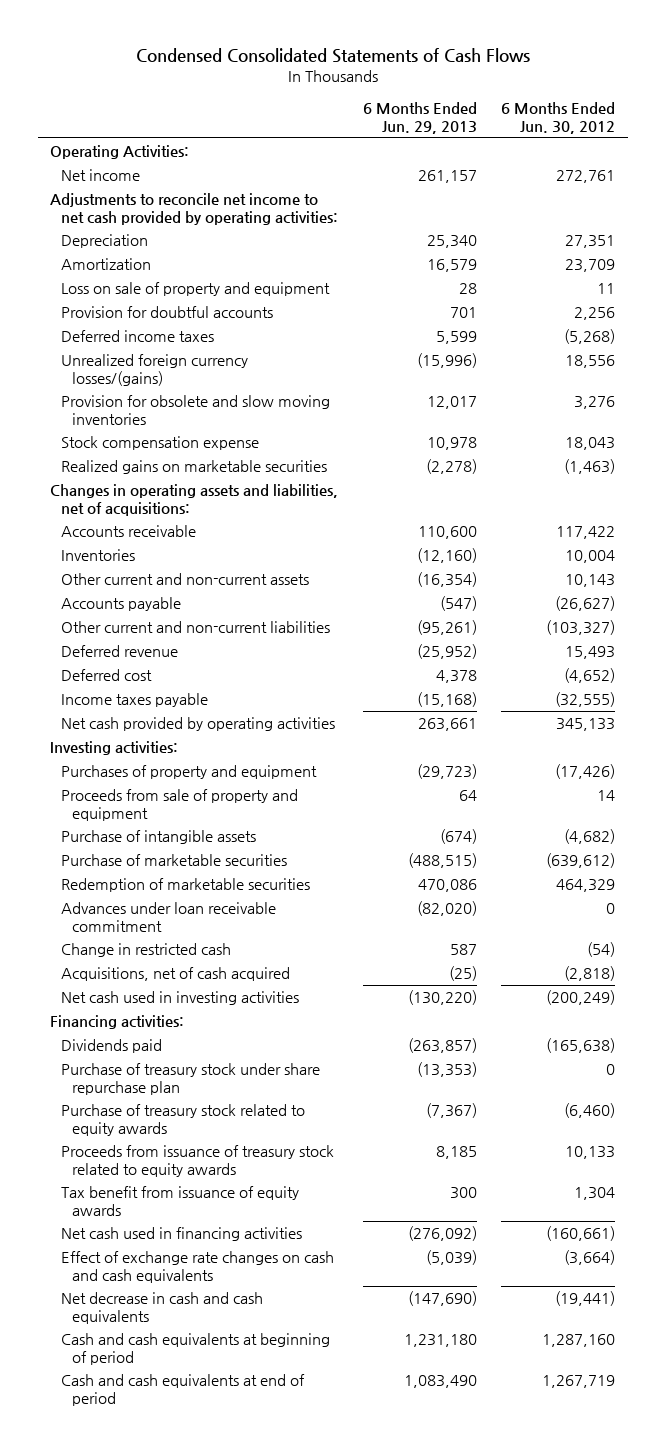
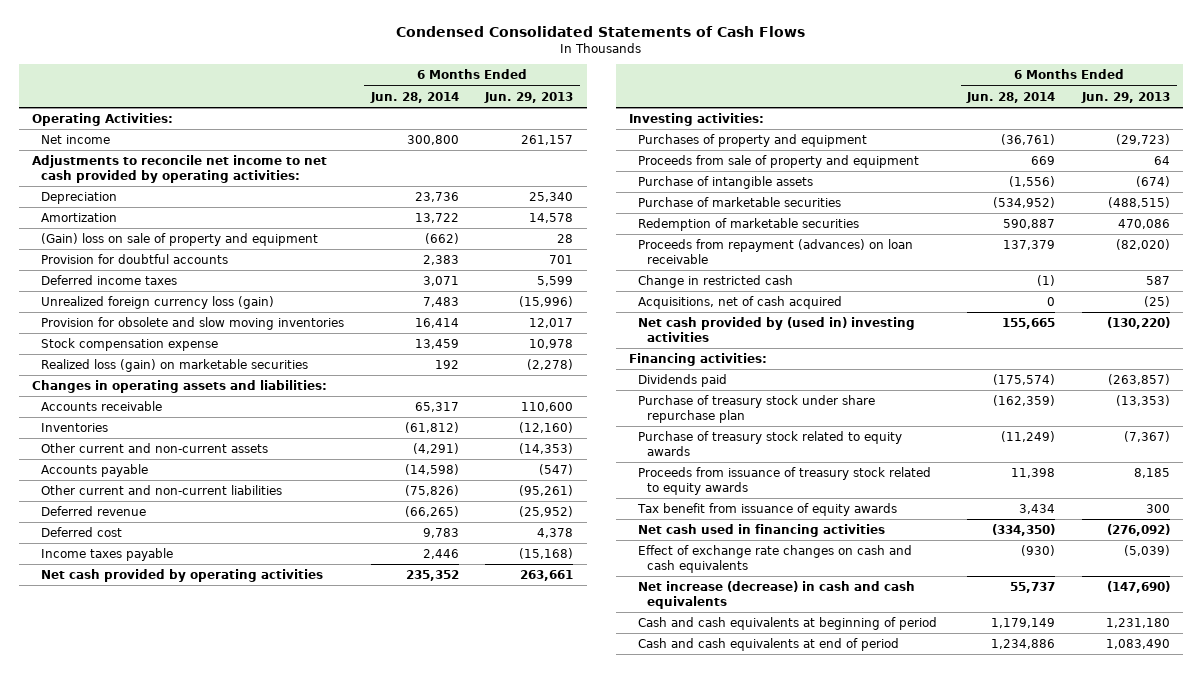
- | 6 Months Ended Jun. 29, 2013 | 6 Months Ended Jun. 30, 2012
+ | 6 Months Ended Jun. 28, 2014 | 6 Months Ended Jun. 29, 2013
- Amortization | 16,579 | 23,709
- Loss on sale of property and equipment | 28 | 11
+ Amortization | 13,722 | 14,578
+ (Gain) loss on sale of property and equipment | (662) | 28
- Unrealized foreign currency losses/(gains) | (15,996) | 18,556
+ Unrealized foreign currency loss (gain) | 7,483 | (15,996)
- Realized gains on marketable securities | (2,278) | (1,463)
- Changes in operating assets and liabilities, net of acquisitions:
+ Realized loss (gain) on marketable securities | 192 | (2,278)
+ Changes in operating assets and liabilities:
- Other current and non-current assets | (16,354) | 10,143
+ Other current and non-current assets | (4,291) | (14,353)
- Advances under loan receivable commitment | (82,020) | 0
+ Proceeds from repayment (advances) on loan receivable | 137,379 | (82,020)
- Net cash used in investing activities | (130,220) | (200,249)
+ Net cash provided by (used in) investing activities | 155,665 | (130,220)
- Net decrease in cash and cash equivalents | (147,690) | (19,441)
+ Net increase (decrease) in cash and cash equivalents | 55,737 | (147,690)

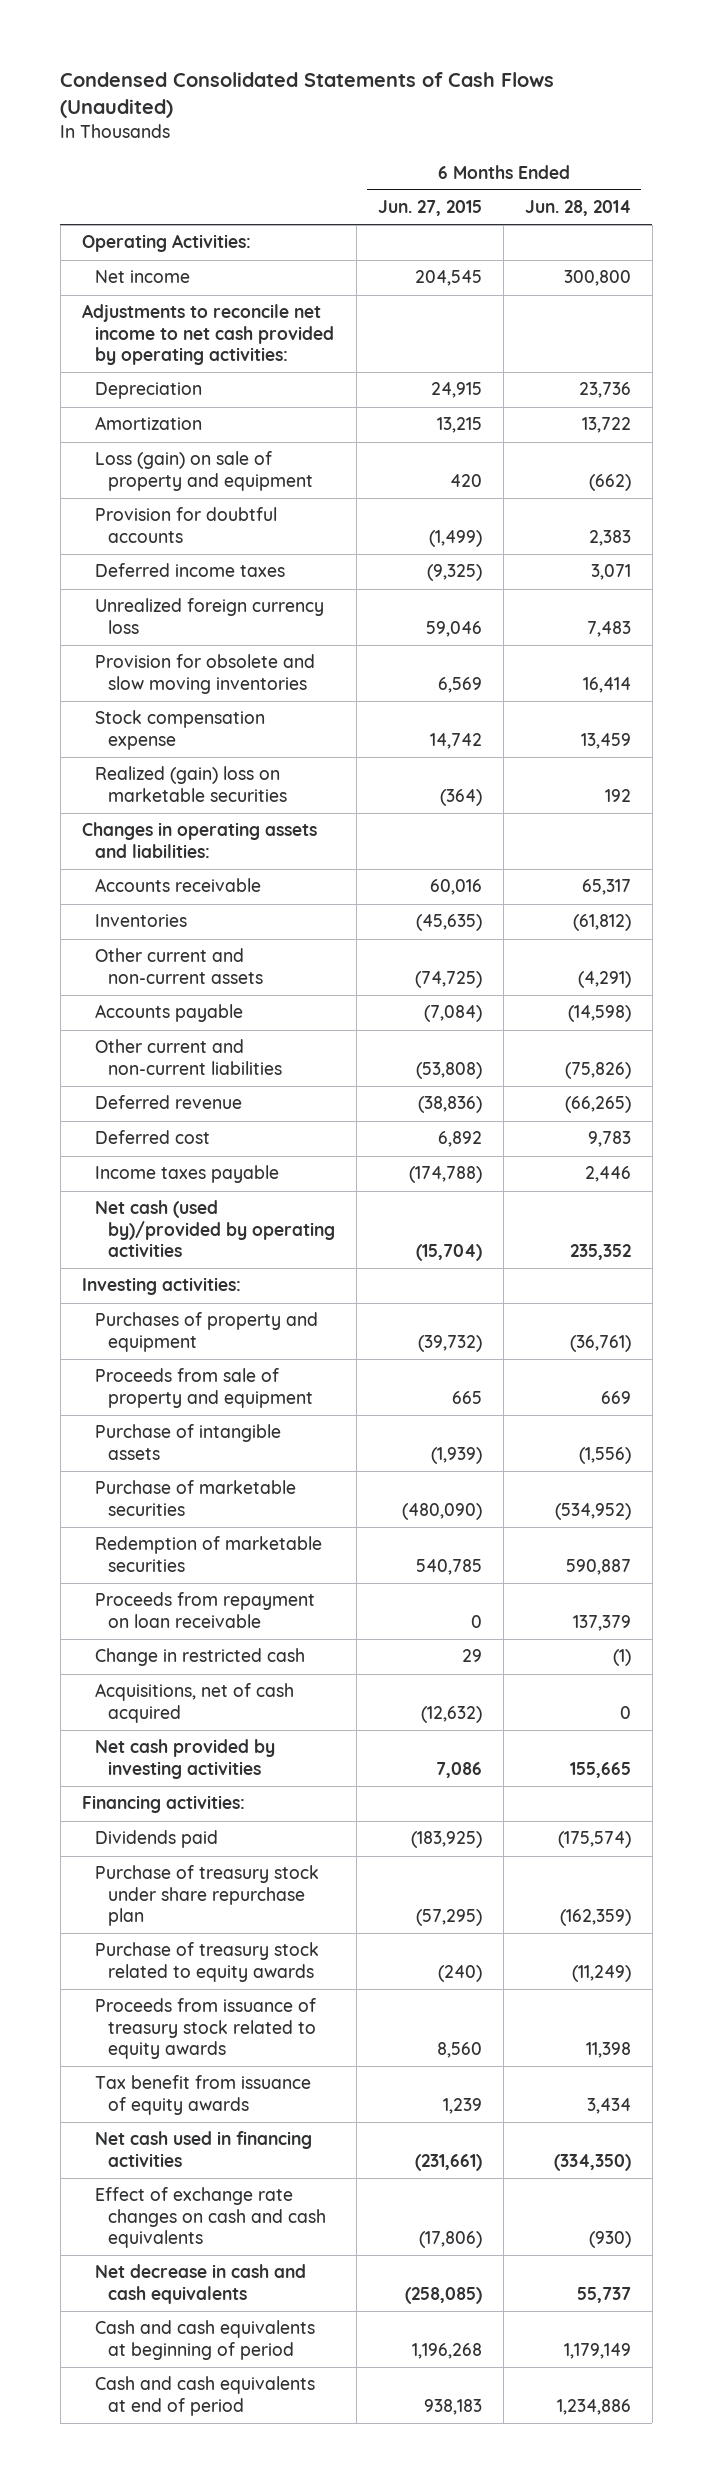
- Condensed Consolidated Statements of Cash Flows
+ Condensed Consolidated Statements of Cash Flows (Unaudited)
- | 6 Months Ended Jun. 28, 2014 | 6 Months Ended Jun. 29, 2013
+ | 6 Months Ended Jun. 27, 2015 | 6 Months Ended Jun. 28, 2014
- (Gain) loss on sale of property and equipment | (662) | 28
+ Loss (gain) on sale of property and equipment | 420 | (662)
- Unrealized foreign currency loss (gain) | 7,483 | (15,996)
+ Unrealized foreign currency loss | 59,046 | 7,483
- Realized loss (gain) on marketable securities | 192 | (2,278)
+ Realized (gain) loss on marketable securities | (364) | 192
- Net cash provided by operating activities | 235,352 | 263,661
+ Net cash (used by)/provided by operating activities | (15,704) | 235,352
- Proceeds from repayment (advances) on loan receivable | 137,379 | (82,020)
+ Proceeds from repayment on loan receivable | 0 | 137,379
- Net cash provided by (used in) investing activities | 155,665 | (130,220)
+ Net cash provided by investing activities | 7,086 | 155,665
- Net increase (decrease) in cash and cash equivalents | 55,737 | (147,690)
+ Net decrease in cash and cash equivalents | (258,085) | 55,737

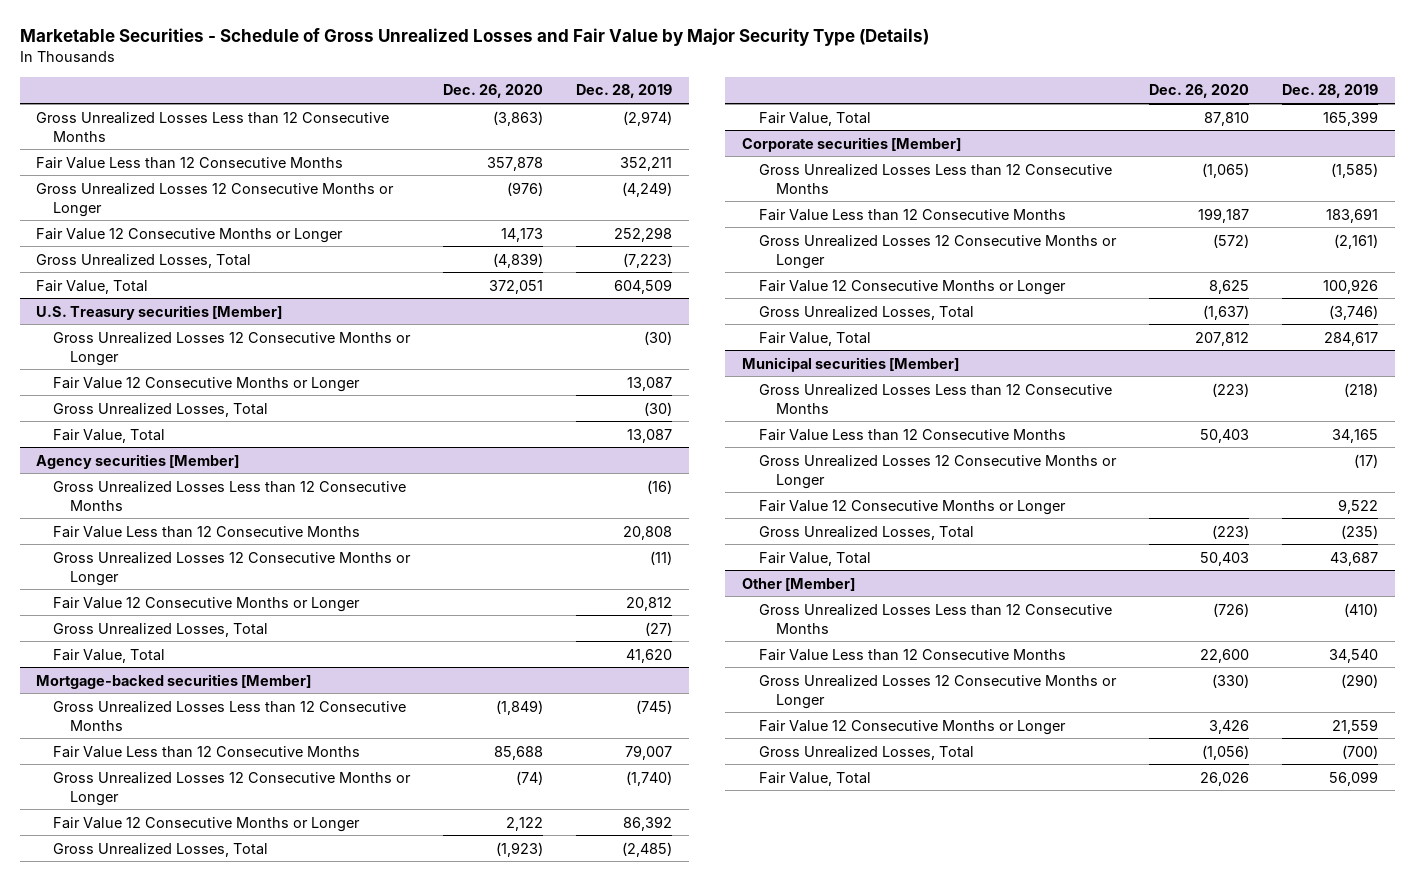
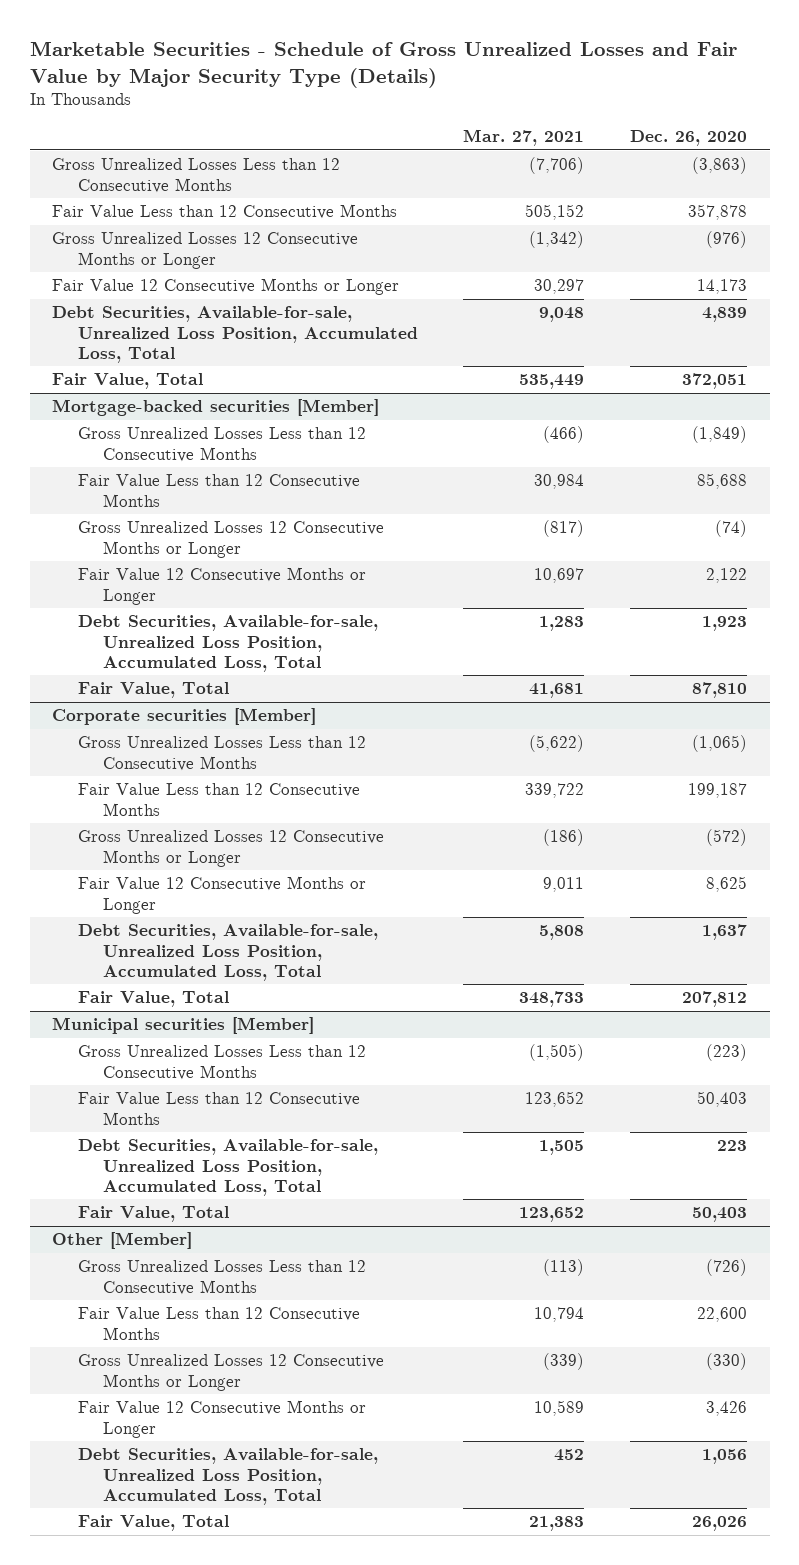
- | Dec. 26, 2020 | Dec. 28, 2019
+ | Mar. 27, 2021 | Dec. 26, 2020
- Gross Unrealized Losses, Total | (4,839) | (7,223)
+ Debt Securities, Available-for-sale, Unrealized Loss Position, Accumulated Loss, Total | 9,048 | 4,839
- U.S. Treasury securities [Member]
- Gross Unrealized Losses 12 Consecutive Months or Longer | | (30)
- Fair Value 12 Consecutive Months or Longer | | 13,087
- Gross Unrealized Losses, Total | | (30)
- Fair Value, Total | | 13,087
- Agency securities [Member]
- Gross Unrealized Losses Less than 12 Consecutive Months | | (16)
- Fair Value Less than 12 Consecutive Months | | 20,808
- Gross Unrealized Losses 12 Consecutive Months or Longer | | (11)
- Fair Value 12 Consecutive Months or Longer | | 20,812
- Gross Unrealized Losses, Total | | (27)
- Fair Value, Total | | 41,620
@ Mortgage-backed securities [Member]
- Gross Unrealized Losses, Total | (1,923) | (2,485)
+ Debt Securities, Available-for-sale, Unrealized Loss Position, Accumulated Loss, Total | 1,283 | 1,923
@ Corporate securities [Member]
- Gross Unrealized Losses, Total | (1,637) | (3,746)
+ Debt Securities, Available-for-sale, Unrealized Loss Position, Accumulated Loss, Total | 5,808 | 1,637
@ Municipal securities [Member]
- Gross Unrealized Losses 12 Consecutive Months or Longer | | (17)
- Fair Value 12 Consecutive Months or Longer | | 9,522
- Gross Unrealized Losses, Total | (223) | (235)
+ Debt Securities, Available-for-sale, Unrealized Loss Position, Accumulated Loss, Total | 1,505 | 223
@ Other [Member]
- Gross Unrealized Losses, Total | (1,056) | (700)
+ Debt Securities, Available-for-sale, Unrealized Loss Position, Accumulated Loss, Total | 452 | 1,056

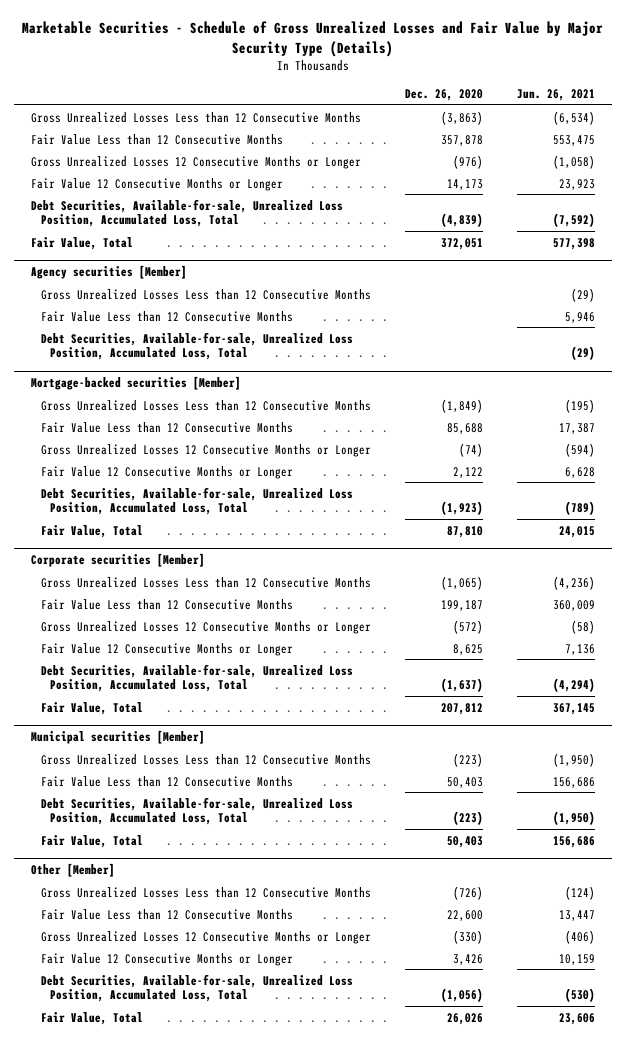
- | Mar. 27, 2021 | Dec. 26, 2020
+ | Dec. 26, 2020 | Jun. 26, 2021
- Debt Securities, Available-for-sale, Unrealized Loss Position, Accumulated Loss, Total | 9,048 | 4,839
+ Debt Securities, Available-for-sale, Unrealized Loss Position, Accumulated Loss, Total | (4,839) | (7,592)
+ Agency securities [Member]
+ Gross Unrealized Losses Less than 12 Consecutive Months | | (29)
+ Fair Value Less than 12 Consecutive Months | | 5,946
+ Debt Securities, Available-for-sale, Unrealized Loss Position, Accumulated Loss, Total | | (29)
@ Mortgage-backed securities [Member]
- Debt Securities, Available-for-sale, Unrealized Loss Position, Accumulated Loss, Total | 1,283 | 1,923
+ Debt Securities, Available-for-sale, Unrealized Loss Position, Accumulated Loss, Total | (1,923) | (789)
@ Corporate securities [Member]
- Debt Securities, Available-for-sale, Unrealized Loss Position, Accumulated Loss, Total | 5,808 | 1,637
+ Debt Securities, Available-for-sale, Unrealized Loss Position, Accumulated Loss, Total | (1,637) | (4,294)
@ Municipal securities [Member]
- Debt Securities, Available-for-sale, Unrealized Loss Position, Accumulated Loss, Total | 1,505 | 223
+ Debt Securities, Available-for-sale, Unrealized Loss Position, Accumulated Loss, Total | (223) | (1,950)
@ Other [Member]
- Debt Securities, Available-for-sale, Unrealized Loss Position, Accumulated Loss, Total | 452 | 1,056
+ Debt Securities, Available-for-sale, Unrealized Loss Position, Accumulated Loss, Total | (1,056) | (530)

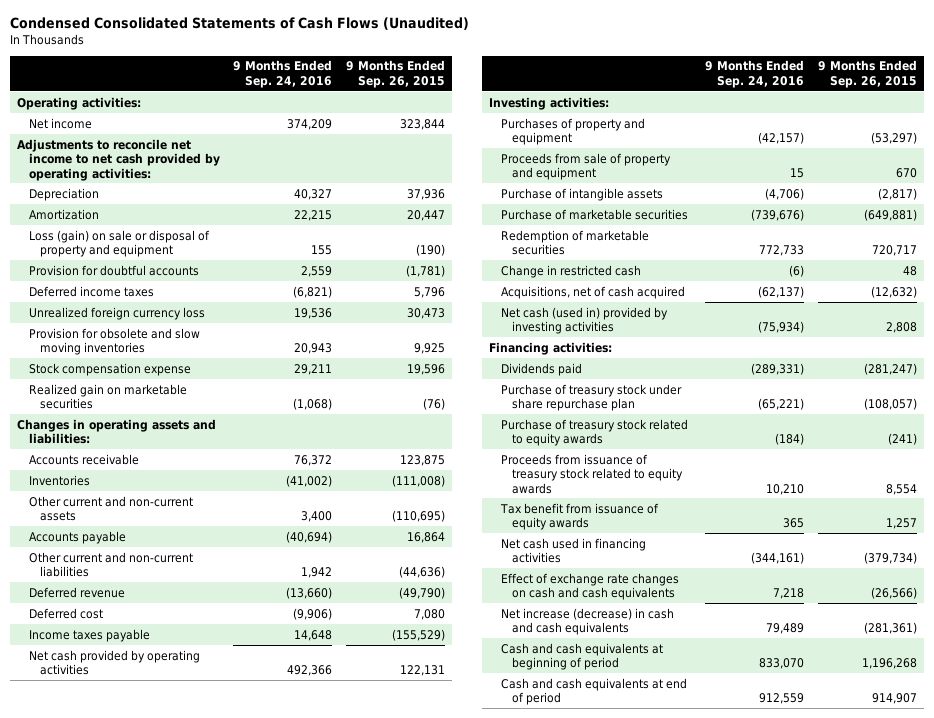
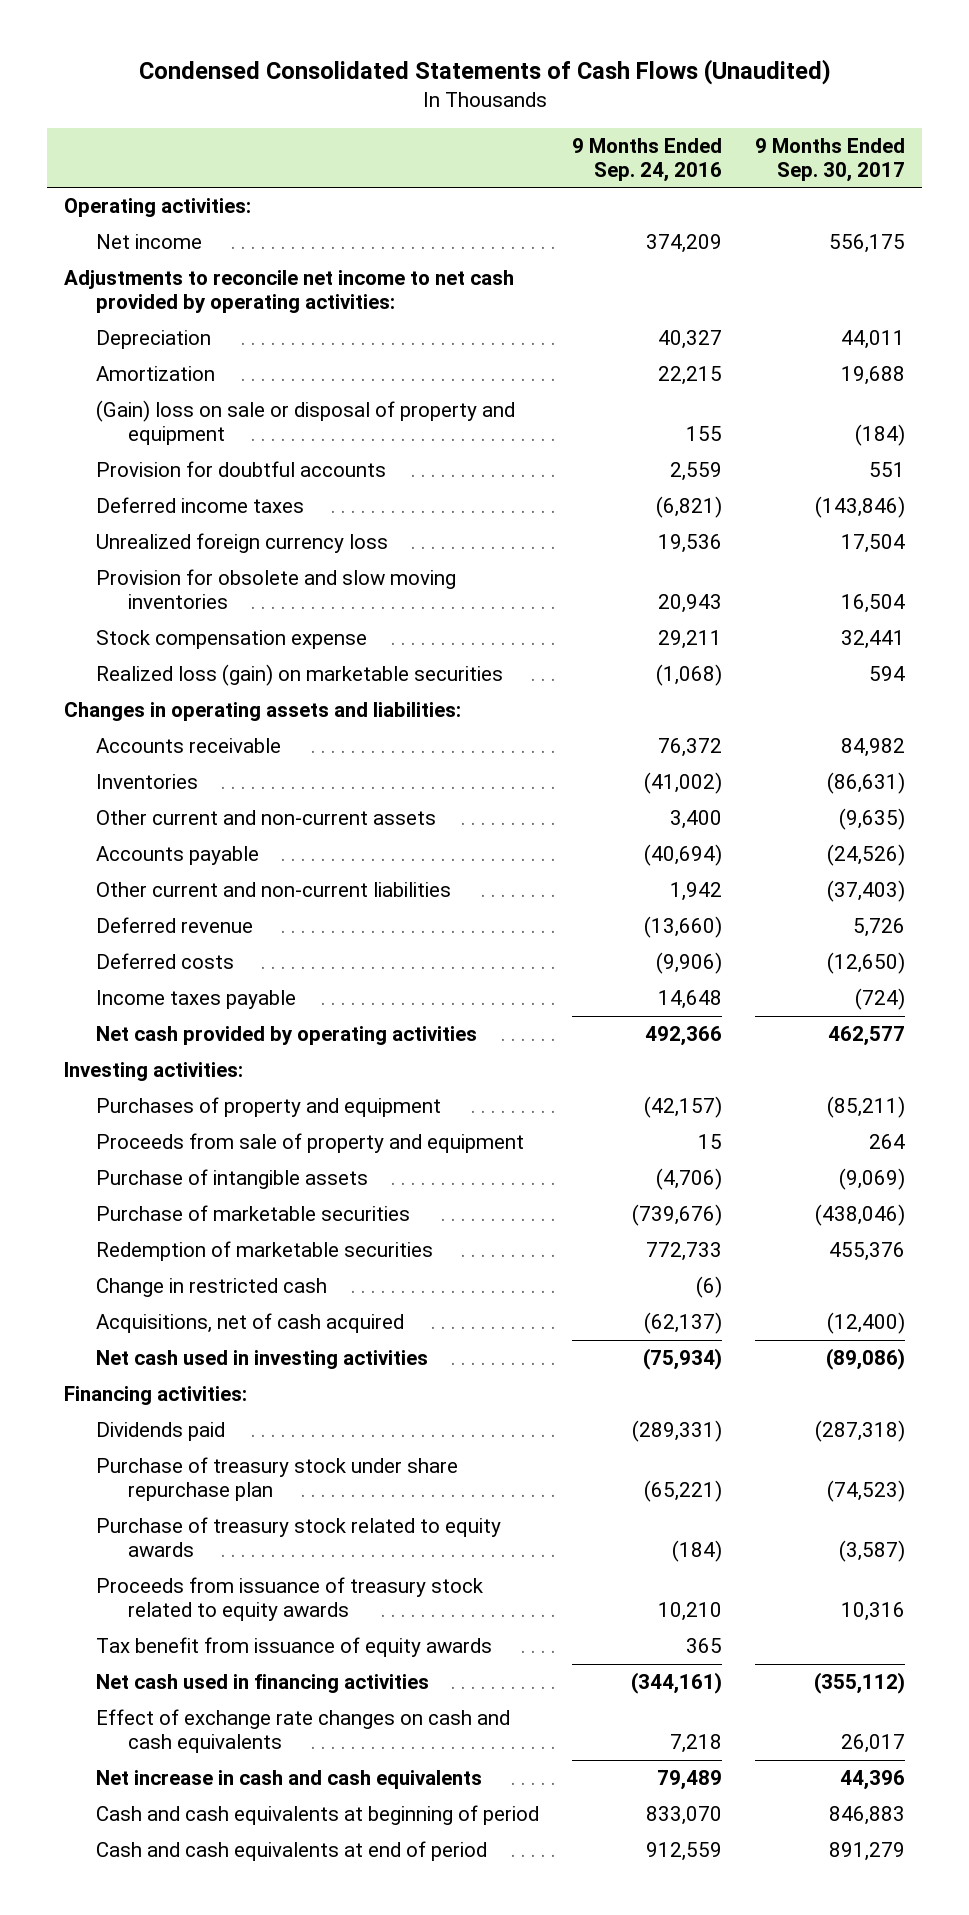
- | 9 Months Ended Sep. 24, 2016 | 9 Months Ended Sep. 26, 2015
+ | 9 Months Ended Sep. 24, 2016 | 9 Months Ended Sep. 30, 2017
- Loss (gain) on sale or disposal of property and equipment | 155 | (190)
+ (Gain) loss on sale or disposal of property and equipment | 155 | (184)
- Realized gain on marketable securities | (1,068) | (76)
+ Realized loss (gain) on marketable securities | (1,068) | 594
- Deferred cost | (9,906) | 7,080
+ Deferred costs | (9,906) | (12,650)
- Net cash (used in) provided by investing activities | (75,934) | 2,808
+ Net cash used in investing activities | (75,934) | (89,086)
- Net increase (decrease) in cash and cash equivalents | 79,489 | (281,361)
+ Net increase in cash and cash equivalents | 79,489 | 44,396

